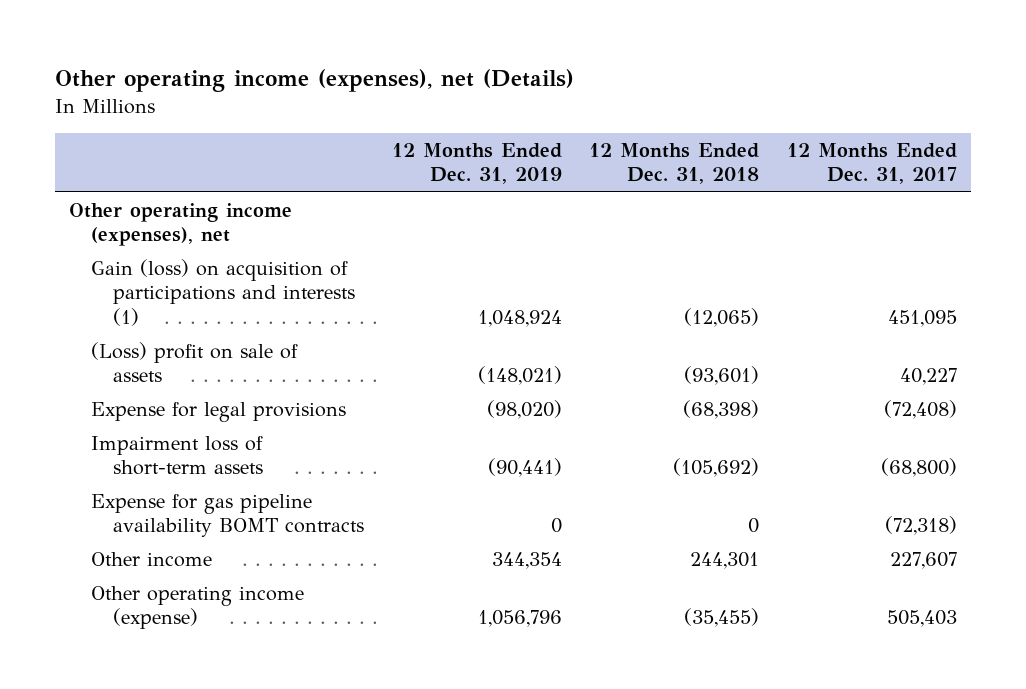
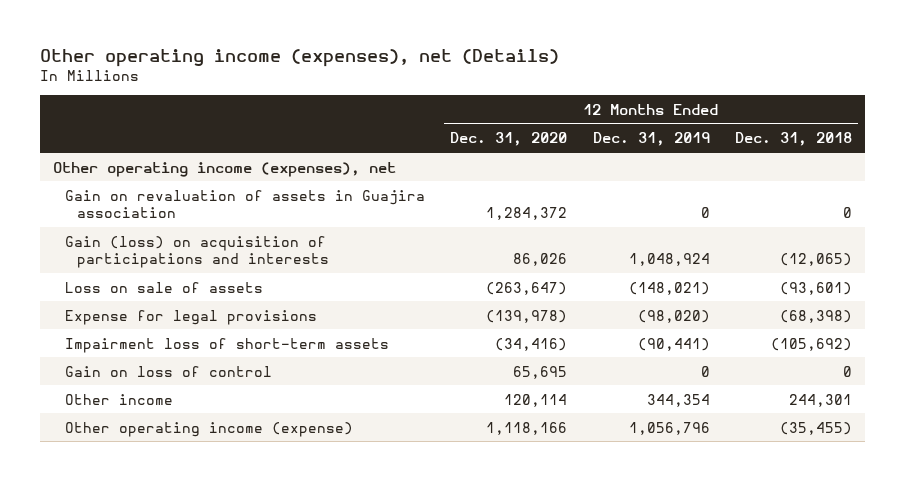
- | 12 Months Ended Dec. 31, 2019 | 12 Months Ended Dec. 31, 2018 | 12 Months Ended Dec. 31, 2017
+ | 12 Months Ended Dec. 31, 2020 | 12 Months Ended Dec. 31, 2019 | 12 Months Ended Dec. 31, 2018
- Gain (loss) on acquisition of participations and interests (1) | 1,048,924 | (12,065) | 451,095
- (Loss) profit on sale of assets | (148,021) | (93,601) | 40,227
+ Gain on revaluation of assets in Guajira association | 1,284,372 | 0 | 0
+ Gain (loss) on acquisition of participations and interests | 86,026 | 1,048,924 | (12,065)
+ Loss on sale of assets | (263,647) | (148,021) | (93,601)
- Expense for gas pipeline availability BOMT contracts | 0 | 0 | (72,318)
+ Gain on loss of control | 65,695 | 0 | 0

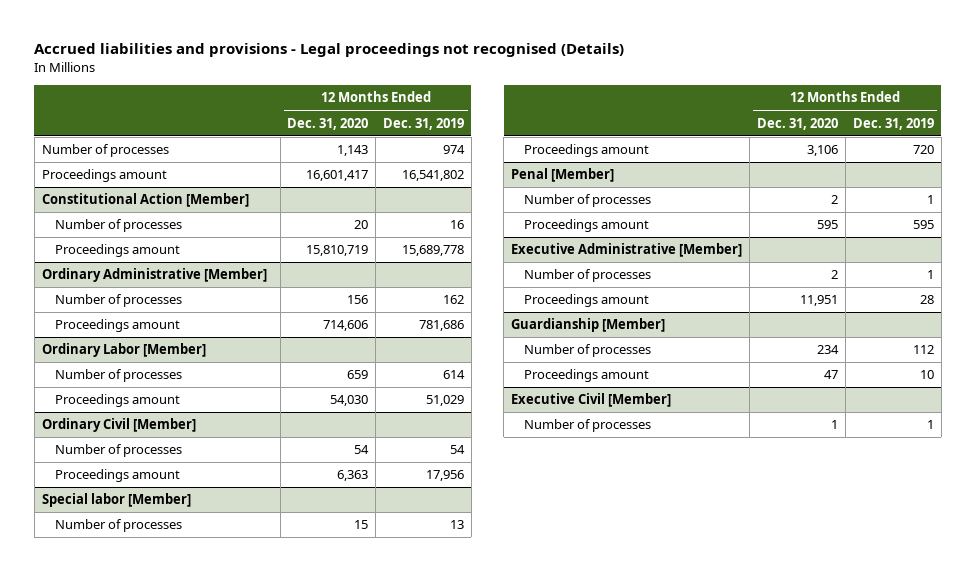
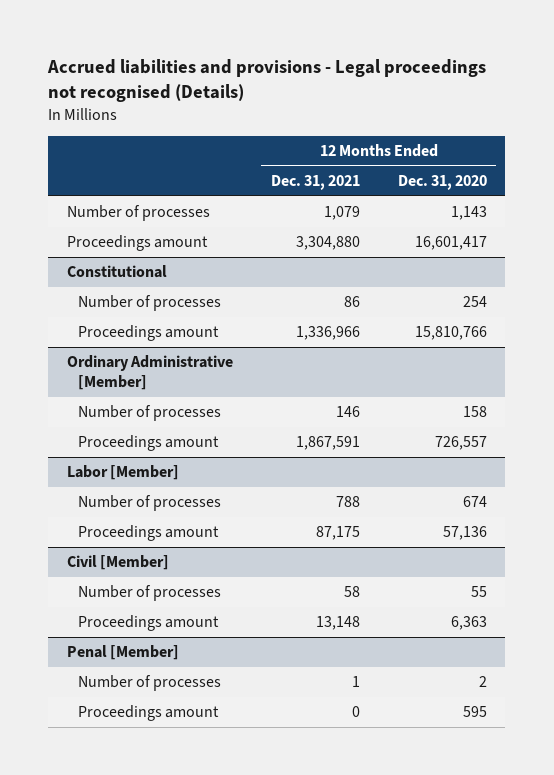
- | 12 Months Ended Dec. 31, 2020 | 12 Months Ended Dec. 31, 2019
+ | 12 Months Ended Dec. 31, 2021 | 12 Months Ended Dec. 31, 2020
- Constitutional Action [Member]
- Number of processes | 20 | 16
- Proceedings amount | 15,810,719 | 15,689,778
+ Constitutional
+ Number of processes | 86 | 254
+ Proceedings amount | 1,336,966 | 15,810,766
@ Ordinary Administrative [Member]
- Number of processes | 156 | 162
- Proceedings amount | 714,606 | 781,686
- Ordinary Labor [Member]
- Number of processes | 659 | 614
- Proceedings amount | 54,030 | 51,029
- Ordinary Civil [Member]
- Number of processes | 54 | 54
@ Ordinary Administrative [Member]
+ Number of processes | 146 | 158
+ Proceedings amount | 1,867,591 | 726,557
+ Labor [Member]
+ Number of processes | 788 | 674
+ Proceedings amount | 87,175 | 57,136
+ Civil [Member]
+ Number of processes | 58 | 55
- Special labor [Member]
- Number of processes | 15 | 13
- Proceedings amount | 3,106 | 720
- Executive Administrative [Member]
- Number of processes | 2 | 1
- Proceedings amount | 11,951 | 28
- Guardianship [Member]
- Number of processes | 234 | 112
- Proceedings amount | 47 | 10
- Executive Civil [Member]
- Number of processes | 1 | 1

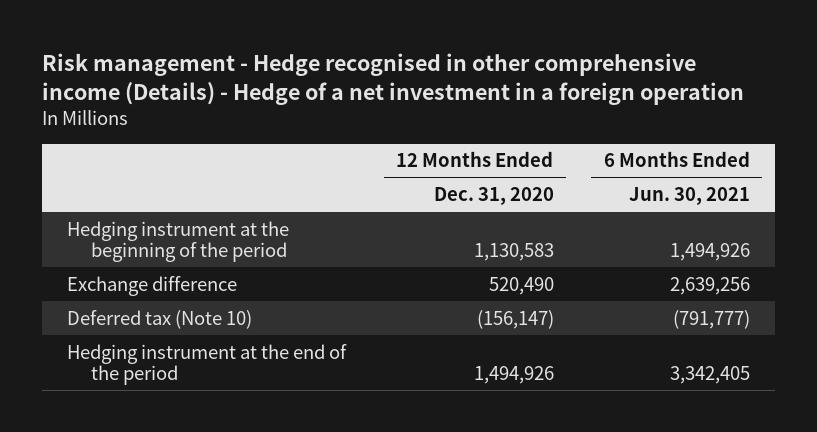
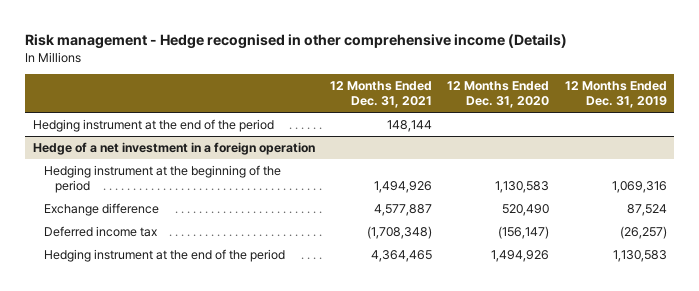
- Risk management - Hedge recognised in other comprehensive income (Details) - Hedge of a net investment in a foreign operation
+ Risk management - Hedge recognised in other comprehensive income (Details)
- | 12 Months Ended Dec. 31, 2020 | 6 Months Ended Jun. 30, 2021
+ | 12 Months Ended Dec. 31, 2021 | 12 Months Ended Dec. 31, 2020 | 12 Months Ended Dec. 31, 2019
+ Hedging instrument at the end of the period | 148,144 | |
+ Hedge of a net investment in a foreign operation
- Deferred tax (Note 10) | (156,147) | (791,777)
+ Deferred income tax | (1,708,348) | (156,147) | (26,257)

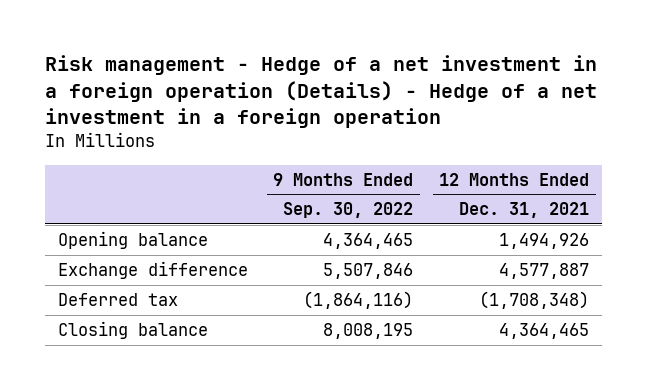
- Risk management - Hedge recognised in other comprehensive income (Details)
+ Risk management - Hedge of a net investment in a foreign operation (Details) - Hedge of a net investment in a foreign operation
- | 12 Months Ended Dec. 31, 2021 | 12 Months Ended Dec. 31, 2020 | 12 Months Ended Dec. 31, 2019
+ | 9 Months Ended Sep. 30, 2022 | 12 Months Ended Dec. 31, 2021
- Hedging instrument at the end of the period | 148,144 | |
- Hedge of a net investment in a foreign operation
- Hedging instrument at the beginning of the period | 1,494,926 | 1,130,583 | 1,069,316
+ Opening balance | 4,364,465 | 1,494,926
- Deferred income tax | (1,708,348) | (156,147) | (26,257)
- Hedging instrument at the end of the period | 4,364,465 | 1,494,926 | 1,130,583
+ Deferred tax | (1,864,116) | (1,708,348)
+ Closing balance | 8,008,195 | 4,364,465

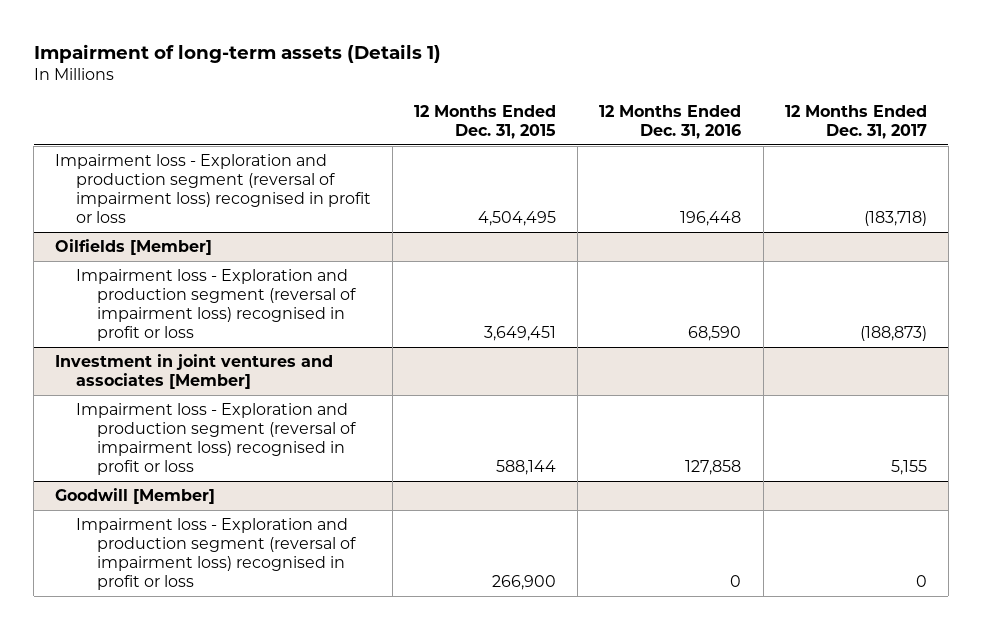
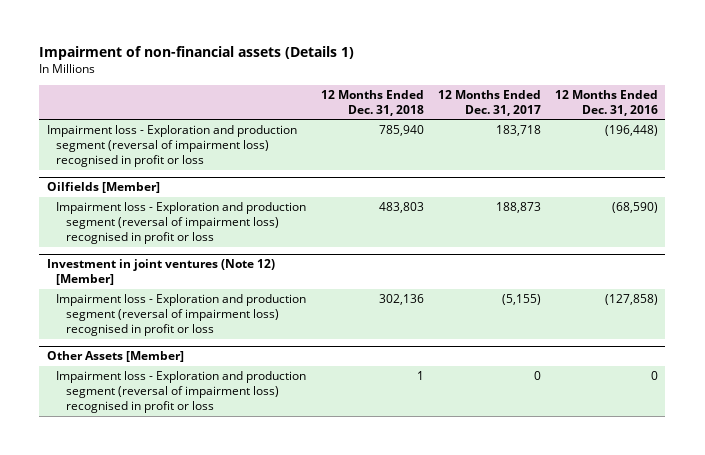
- Impairment of long-term assets (Details 1)
+ Impairment of non-financial assets (Details 1)
- | 12 Months Ended Dec. 31, 2015 | 12 Months Ended Dec. 31, 2016 | 12 Months Ended Dec. 31, 2017
+ | 12 Months Ended Dec. 31, 2018 | 12 Months Ended Dec. 31, 2017 | 12 Months Ended Dec. 31, 2016
- Impairment loss - Exploration and production segment (reversal of impairment loss) recognised in profit or loss | 4,504,495 | 196,448 | (183,718)
+ Impairment loss - Exploration and production segment (reversal of impairment loss) recognised in profit or loss | 785,940 | 183,718 | (196,448)
@ Oilfields [Member]
- Impairment loss - Exploration and production segment (reversal of impairment loss) recognised in profit or loss | 3,649,451 | 68,590 | (188,873)
- Investment in joint ventures and associates [Member]
- Impairment loss - Exploration and production segment (reversal of impairment loss) recognised in profit or loss | 588,144 | 127,858 | 5,155
- Goodwill [Member]
@ Oilfields [Member]
+ Impairment loss - Exploration and production segment (reversal of impairment loss) recognised in profit or loss | 483,803 | 188,873 | (68,590)
+ Investment in joint ventures (Note 12) [Member]
+ Impairment loss - Exploration and production segment (reversal of impairment loss) recognised in profit or loss | 302,136 | (5,155) | (127,858)
+ Other Assets [Member]

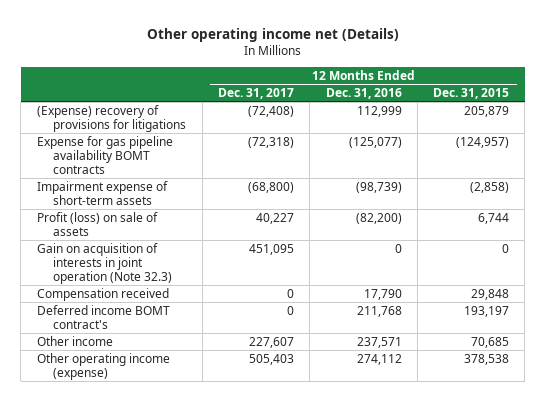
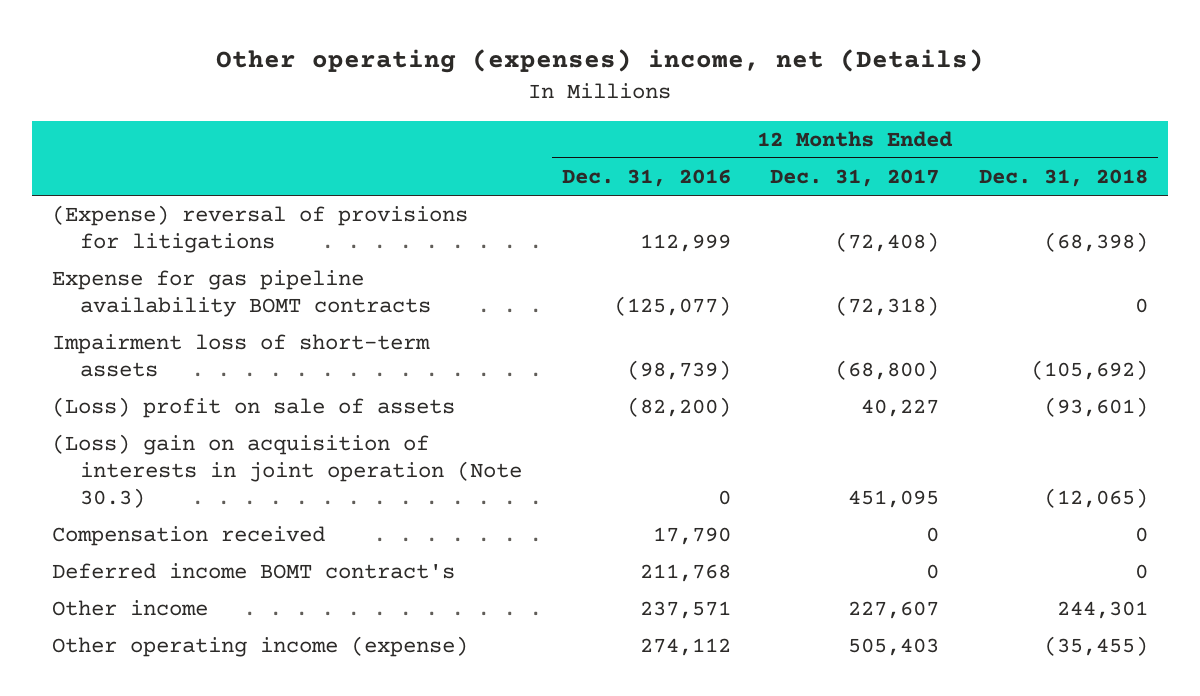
- Other operating income net (Details)
+ Other operating (expenses) income, net (Details)
- | 12 Months Ended Dec. 31, 2017 | 12 Months Ended Dec. 31, 2016 | 12 Months Ended Dec. 31, 2015
+ | 12 Months Ended Dec. 31, 2016 | 12 Months Ended Dec. 31, 2017 | 12 Months Ended Dec. 31, 2018
- (Expense) recovery of provisions for litigations | (72,408) | 112,999 | 205,879
+ (Expense) reversal of provisions for litigations | 112,999 | (72,408) | (68,398)
- Impairment expense of short-term assets | (68,800) | (98,739) | (2,858)
- Profit (loss) on sale of assets | 40,227 | (82,200) | 6,744
- Gain on acquisition of interests in joint operation (Note 32.3) | 451,095 | 0 | 0
+ Impairment loss of short-term assets | (98,739) | (68,800) | (105,692)
+ (Loss) profit on sale of assets | (82,200) | 40,227 | (93,601)
+ (Loss) gain on acquisition of interests in joint operation (Note 30.3) | 0 | 451,095 | (12,065)

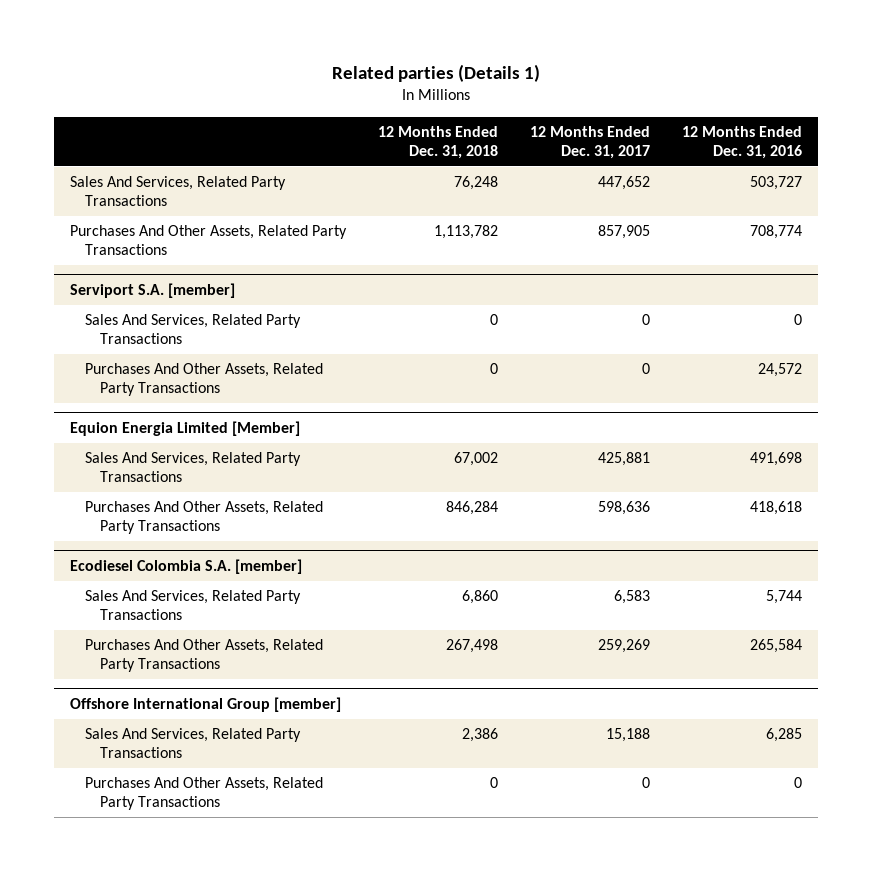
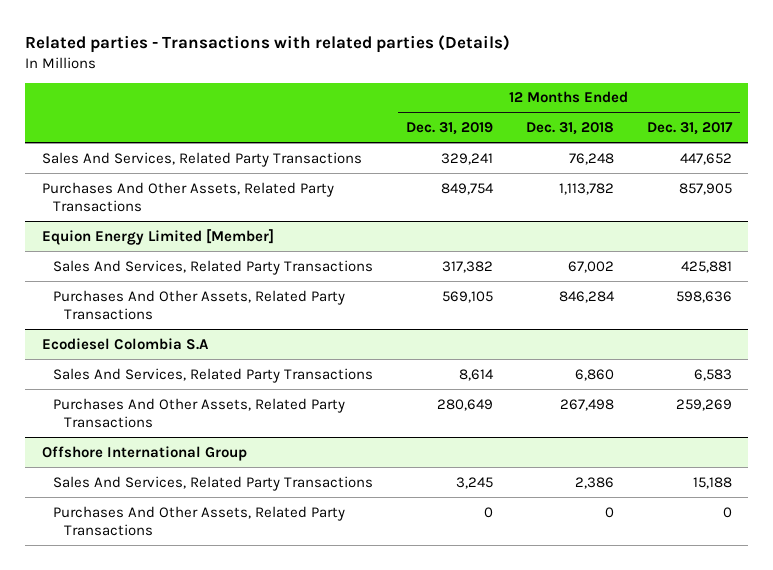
- Related parties (Details 1)
+ Related parties - Transactions with related parties (Details)
- | 12 Months Ended Dec. 31, 2018 | 12 Months Ended Dec. 31, 2017 | 12 Months Ended Dec. 31, 2016
+ | 12 Months Ended Dec. 31, 2019 | 12 Months Ended Dec. 31, 2018 | 12 Months Ended Dec. 31, 2017
- Serviport S.A. [member]
- Sales And Services, Related Party Transactions | 0 | 0 | 0
- Purchases And Other Assets, Related Party Transactions | 0 | 0 | 24,572
- Equion Energia Limited [Member]
+ Equion Energy Limited [Member]
- Ecodiesel Colombia S.A. [member]
+ Ecodiesel Colombia S.A
- Offshore International Group [member]
+ Offshore International Group

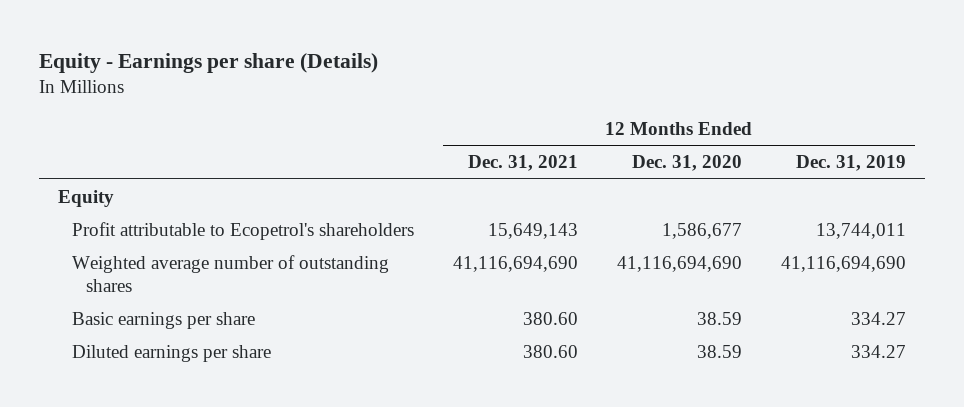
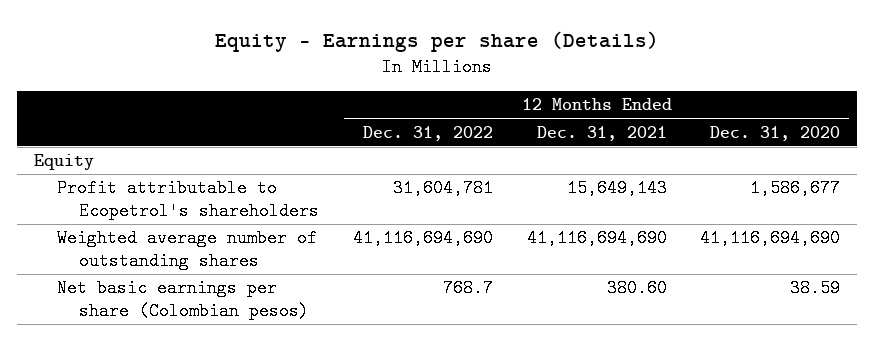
- | 12 Months Ended Dec. 31, 2021 | 12 Months Ended Dec. 31, 2020 | 12 Months Ended Dec. 31, 2019
+ | 12 Months Ended Dec. 31, 2022 | 12 Months Ended Dec. 31, 2021 | 12 Months Ended Dec. 31, 2020
- Basic earnings per share | 380.60 | 38.59 | 334.27
- Diluted earnings per share | 380.60 | 38.59 | 334.27
+ Net basic earnings per share (Colombian pesos) | 768.7 | 380.60 | 38.59

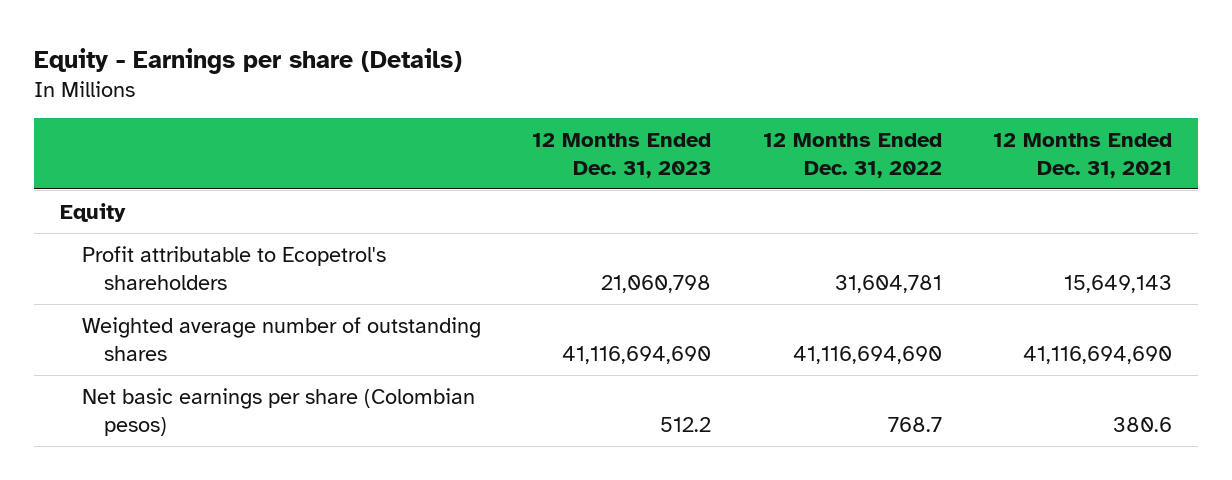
- | 12 Months Ended Dec. 31, 2022 | 12 Months Ended Dec. 31, 2021 | 12 Months Ended Dec. 31, 2020
+ | 12 Months Ended Dec. 31, 2023 | 12 Months Ended Dec. 31, 2022 | 12 Months Ended Dec. 31, 2021
- Net basic earnings per share (Colombian pesos) | 768.7 | 380.60 | 38.59
+ Net basic earnings per share (Colombian pesos) | 512.2 | 768.7 | 380.6

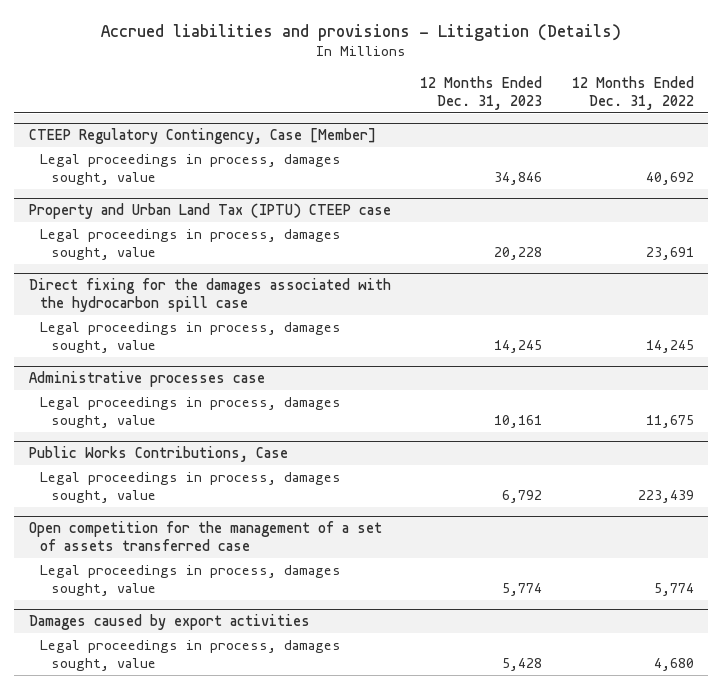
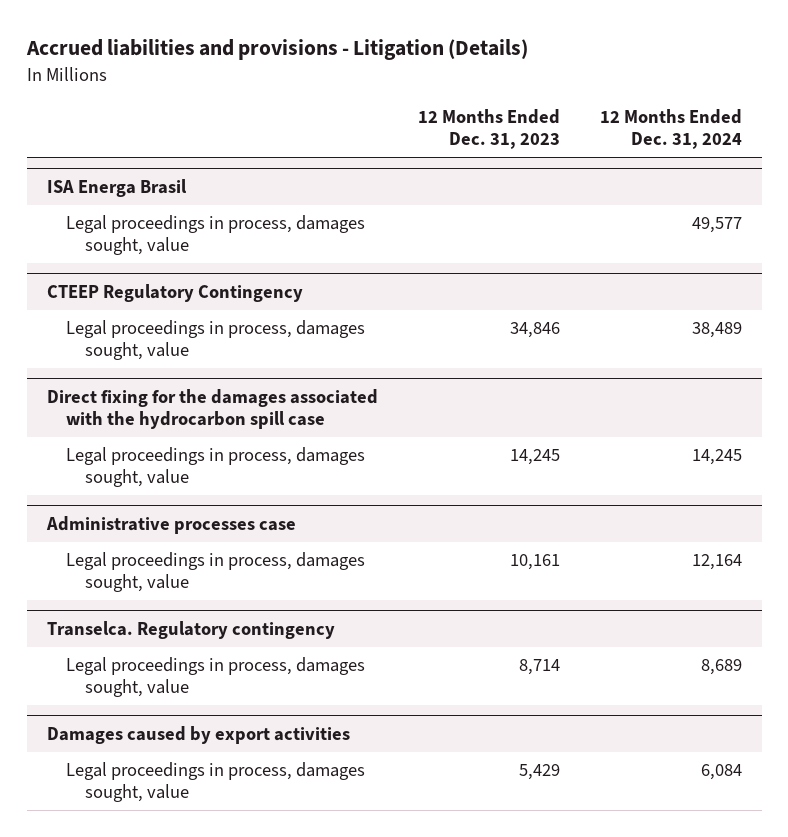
- | 12 Months Ended Dec. 31, 2023 | 12 Months Ended Dec. 31, 2022
+ | 12 Months Ended Dec. 31, 2023 | 12 Months Ended Dec. 31, 2024
- CTEEP Regulatory Contingency, Case [Member]
+ ISA Energa Brasil
+ Legal proceedings in process, damages sought, value | | 49,577
+ CTEEP Regulatory Contingency
- Property and Urban Land Tax (IPTU) CTEEP case
- Legal proceedings in process, damages sought, value | 20,228 | 23,691
- Public Works Contributions, Case
- Legal proceedings in process, damages sought, value | 6,792 | 223,439
- Open competition for the management of a set of assets transferred case
- Legal proceedings in process, damages sought, value | 5,774 | 5,774
+ Transelca. Regulatory contingency
+ Legal proceedings in process, damages sought, value | 8,714 | 8,689
@ Damages caused by export activities
- Legal proceedings in process, damages sought, value | 5,428 | 4,680
+ Legal proceedings in process, damages sought, value | 5,429 | 6,084

